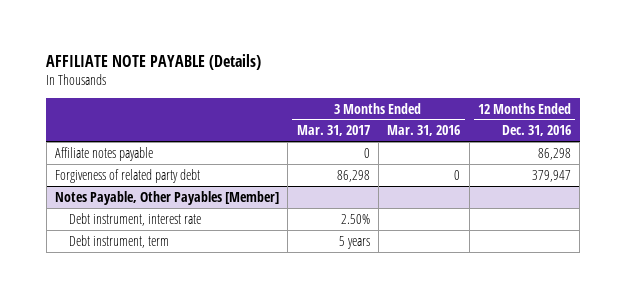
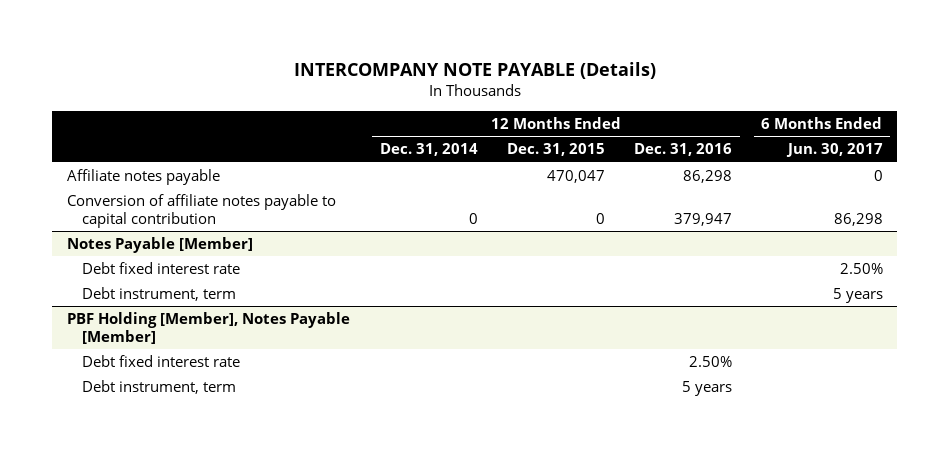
- AFFILIATE NOTE PAYABLE (Details)
+ INTERCOMPANY NOTE PAYABLE (Details)
- | 3 Months Ended Mar. 31, 2017 | 3 Months Ended Mar. 31, 2016 | 12 Months Ended Dec. 31, 2016
+ | 12 Months Ended Dec. 31, 2014 | 12 Months Ended Dec. 31, 2015 | 12 Months Ended Dec. 31, 2016 | 6 Months Ended Jun. 30, 2017
- Forgiveness of related party debt | 86,298 | 0 | 379,947
- Notes Payable, Other Payables [Member]
- Debt instrument, interest rate | 2.50% | |
+ Conversion of affiliate notes payable to capital contribution | 0 | 0 | 379,947 | 86,298
+ Notes Payable [Member]
+ Debt fixed interest rate | | | | 2.50%
+ PBF Holding [Member], Notes Payable [Member]
+ Debt fixed interest rate | | | 2.50% |
+ Debt instrument, term | | | 5 years |

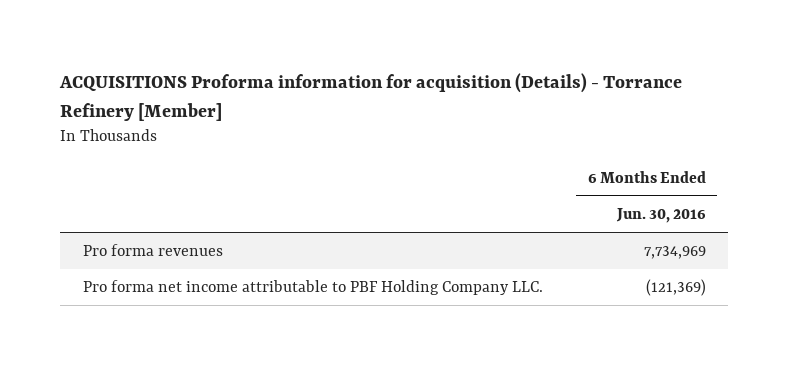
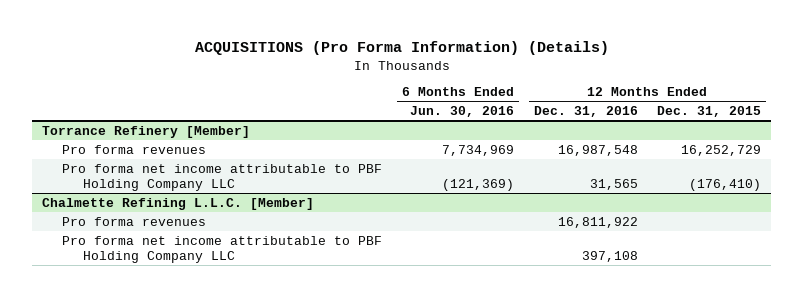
- ACQUISITIONS Proforma information for acquisition (Details) - Torrance Refinery [Member]
+ ACQUISITIONS (Pro Forma Information) (Details)
- | 6 Months Ended Jun. 30, 2016
+ | 6 Months Ended Jun. 30, 2016 | 12 Months Ended Dec. 31, 2016 | 12 Months Ended Dec. 31, 2015
+ Torrance Refinery [Member]
- Pro forma net income attributable to PBF Holding Company LLC. | (121,369)
+ Pro forma net income attributable to PBF Holding Company LLC | (121,369) | 31,565 | (176,410)
+ Chalmette Refining L.L.C. [Member]
+ Pro forma revenues | | 16,811,922 |
+ Pro forma net income attributable to PBF Holding Company LLC | | 397,108 |

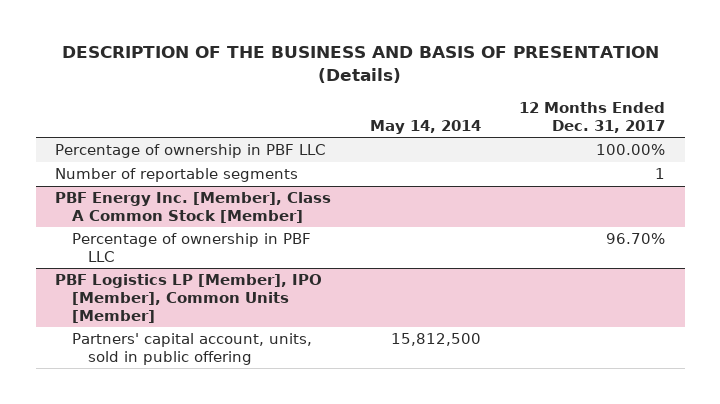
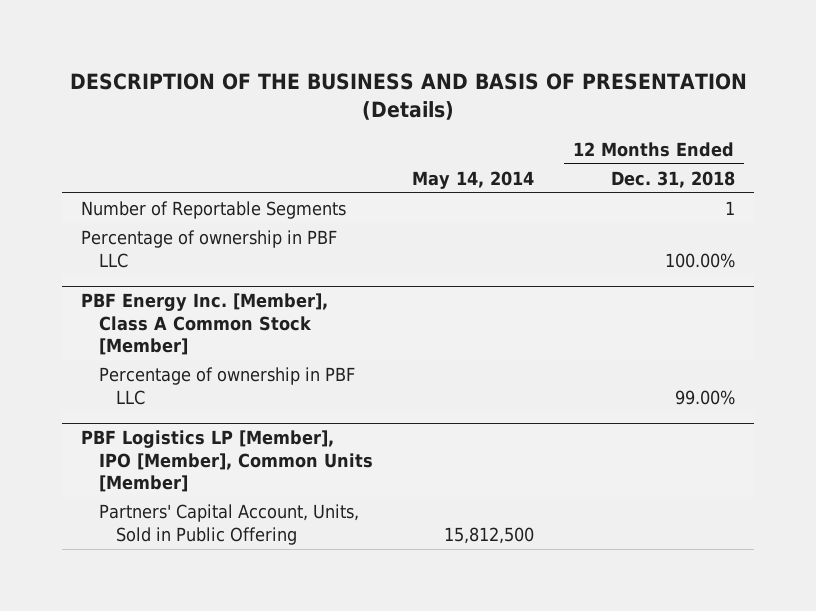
- | May 14, 2014 | 12 Months Ended Dec. 31, 2017
+ | May 14, 2014 | 12 Months Ended Dec. 31, 2018
+ Number of Reportable Segments | | 1
- Number of reportable segments | | 1
@ PBF Logistics LP [Member], IPO [Member], Common Units [Member]
- Partners' capital account, units, sold in public offering | 15,812,500 |
+ Partners' Capital Account, Units, Sold in Public Offering | 15,812,500 |

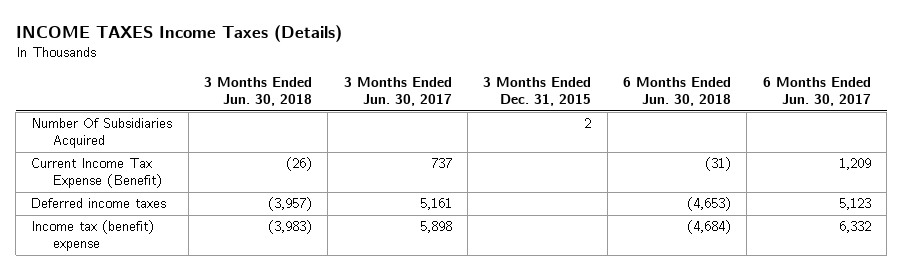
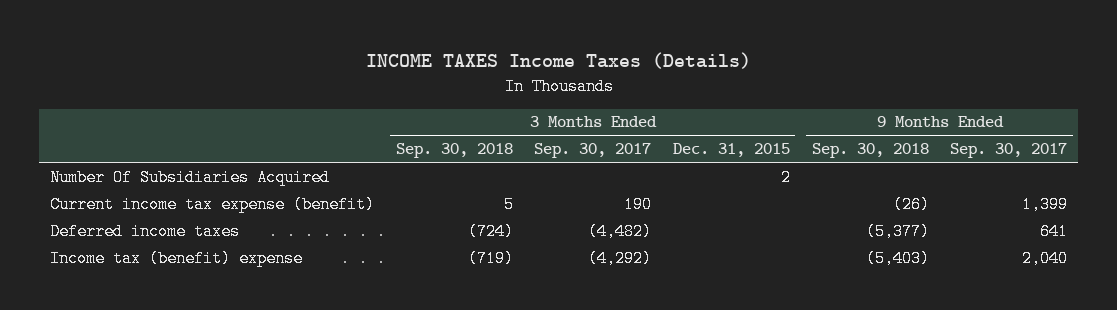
- | 3 Months Ended Jun. 30, 2018 | 3 Months Ended Jun. 30, 2017 | 3 Months Ended Dec. 31, 2015 | 6 Months Ended Jun. 30, 2018 | 6 Months Ended Jun. 30, 2017
+ | 3 Months Ended Sep. 30, 2018 | 3 Months Ended Sep. 30, 2017 | 3 Months Ended Dec. 31, 2015 | 9 Months Ended Sep. 30, 2018 | 9 Months Ended Sep. 30, 2017
- Current Income Tax Expense (Benefit) | (26) | 737 | | (31) | 1,209
+ Current income tax expense (benefit) | 5 | 190 | | (26) | 1,399

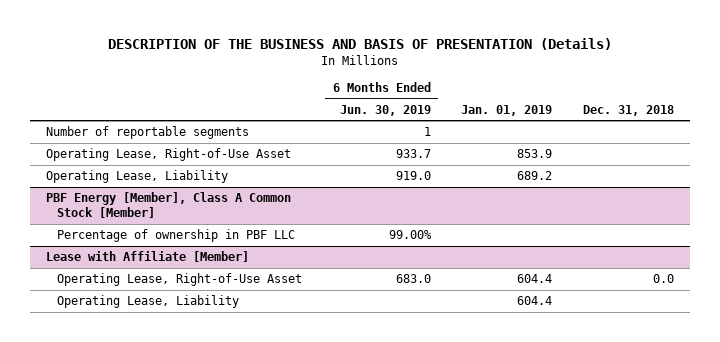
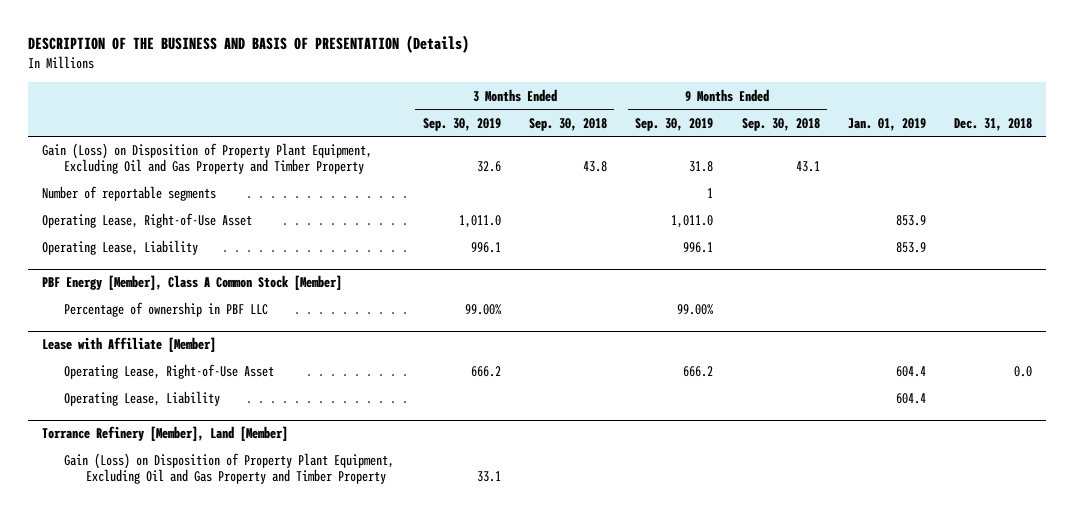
- | 6 Months Ended Jun. 30, 2019 | Jan. 01, 2019 | Dec. 31, 2018
+ | 3 Months Ended Sep. 30, 2019 | 3 Months Ended Sep. 30, 2018 | 9 Months Ended Sep. 30, 2019 | 9 Months Ended Sep. 30, 2018 | Jan. 01, 2019 | Dec. 31, 2018
+ Gain (Loss) on Disposition of Property Plant Equipment, Excluding Oil and Gas Property and Timber Property | 32.6 | 43.8 | 31.8 | 43.1 | |
- Operating Lease, Liability | 919.0 | 689.2 |
+ Operating Lease, Liability | 996.1 | | 996.1 | | 853.9 |
+ Torrance Refinery [Member], Land [Member]
+ Gain (Loss) on Disposition of Property Plant Equipment, Excluding Oil and Gas Property and Timber Property | 33.1 | | | | |

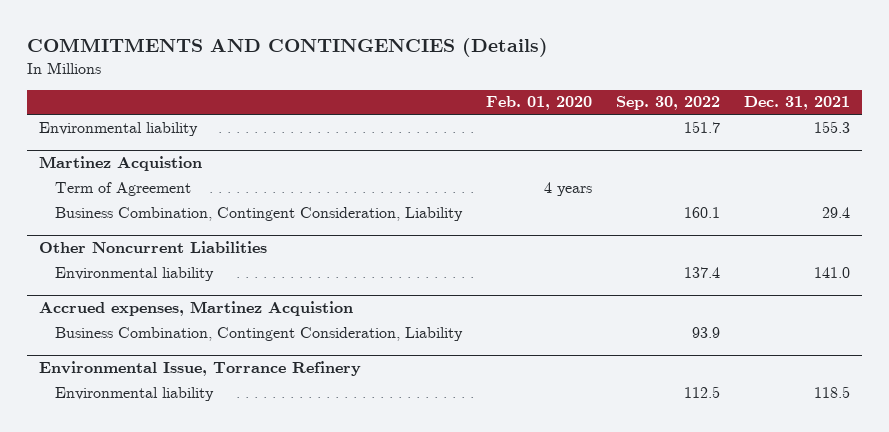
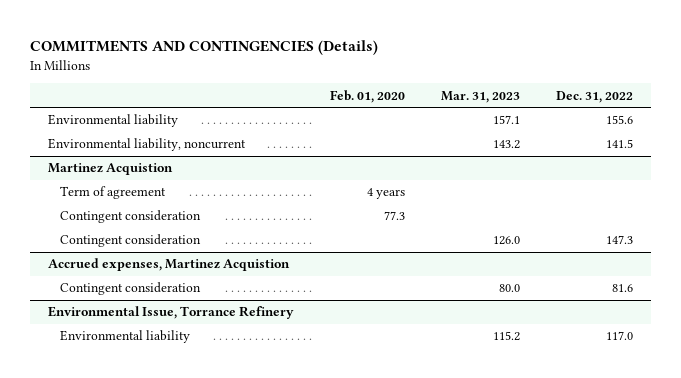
- | Feb. 01, 2020 | Sep. 30, 2022 | Dec. 31, 2021
+ | Feb. 01, 2020 | Mar. 31, 2023 | Dec. 31, 2022
+ Environmental liability, noncurrent | | 143.2 | 141.5
@ Martinez Acquistion
- Term of Agreement | 4 years | |
- Business Combination, Contingent Consideration, Liability | | 160.1 | 29.4
- Other Noncurrent Liabilities
- Environmental liability | | 137.4 | 141.0
@ Martinez Acquistion
+ Term of agreement | 4 years | |
+ Contingent consideration | 77.3 | |
+ Contingent consideration | | 126.0 | 147.3
@ Accrued expenses, Martinez Acquistion
- Business Combination, Contingent Consideration, Liability | | 93.9 |
+ Contingent consideration | | 80.0 | 81.6

